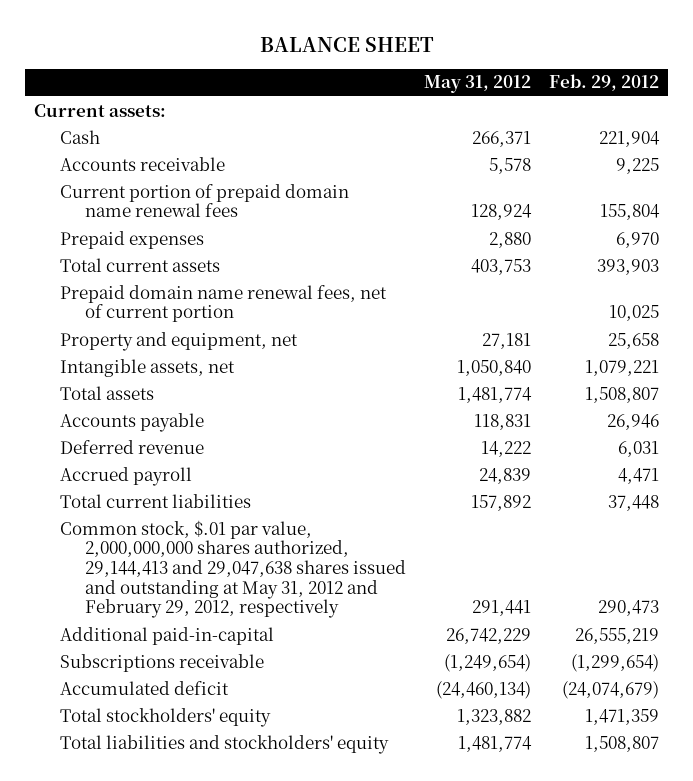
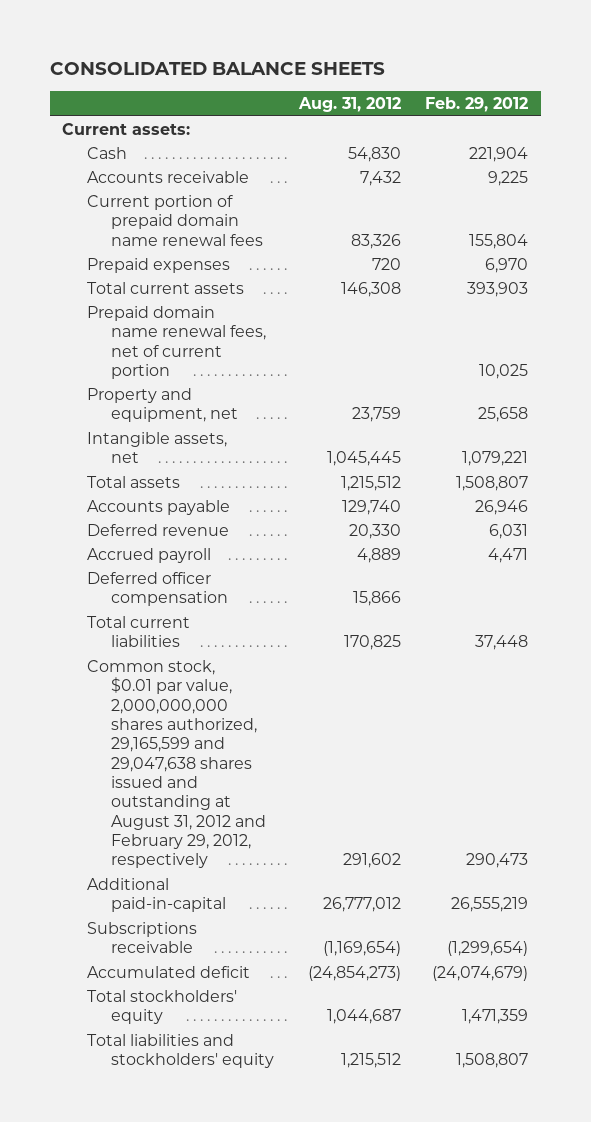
- BALANCE SHEET
+ CONSOLIDATED BALANCE SHEETS
- | May 31, 2012 | Feb. 29, 2012
+ | Aug. 31, 2012 | Feb. 29, 2012
+ Deferred officer compensation | 15,866 |
- Common stock, $.01 par value, 2,000,000,000 shares authorized, 29,144,413 and 29,047,638 shares issued and outstanding at May 31, 2012 and February 29, 2012, respectively | 291,441 | 290,473
+ Common stock, $0.01 par value, 2,000,000,000 shares authorized, 29,165,599 and 29,047,638 shares issued and outstanding at August 31, 2012 and February 29, 2012, respectively | 291,602 | 290,473

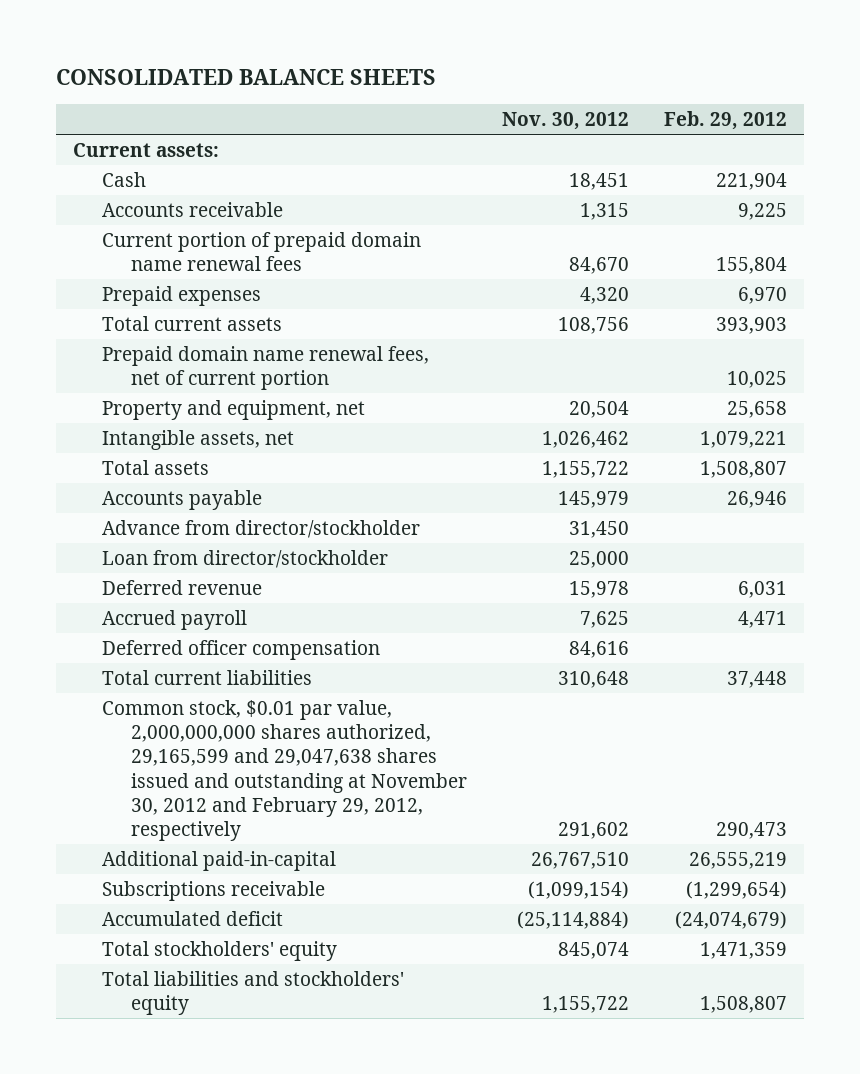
- | Aug. 31, 2012 | Feb. 29, 2012
+ | Nov. 30, 2012 | Feb. 29, 2012
+ Advance from director/stockholder | 31,450 |
+ Loan from director/stockholder | 25,000 |
- Common stock, $0.01 par value, 2,000,000,000 shares authorized, 29,165,599 and 29,047,638 shares issued and outstanding at August 31, 2012 and February 29, 2012, respectively | 291,602 | 290,473
+ Common stock, $0.01 par value, 2,000,000,000 shares authorized, 29,165,599 and 29,047,638 shares issued and outstanding at November 30, 2012 and February 29, 2012, respectively | 291,602 | 290,473

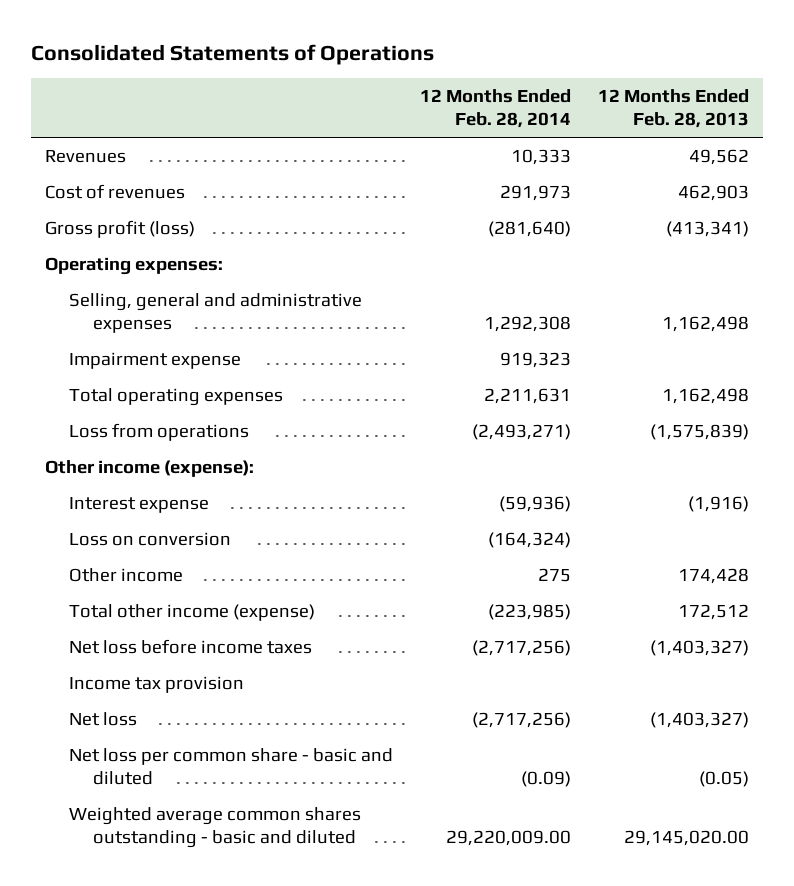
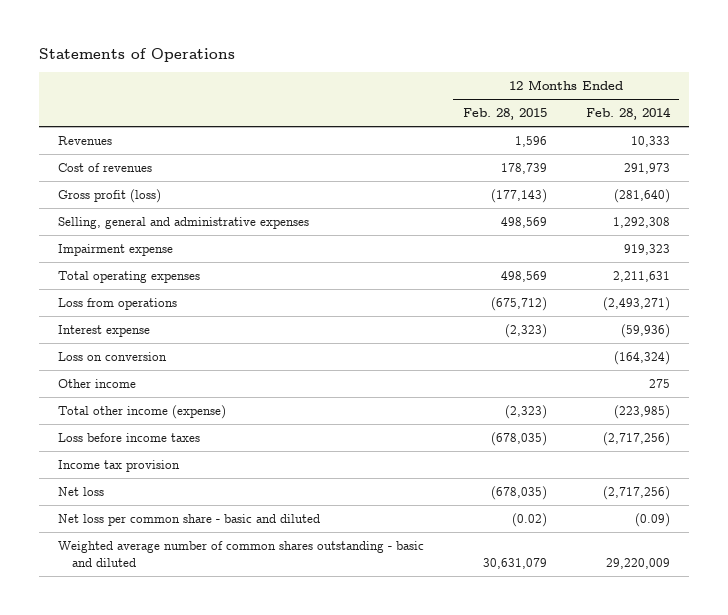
- Consolidated Statements of Operations
+ Statements of Operations
- | 12 Months Ended Feb. 28, 2014 | 12 Months Ended Feb. 28, 2013
+ | 12 Months Ended Feb. 28, 2015 | 12 Months Ended Feb. 28, 2014
- Operating expenses:
- Other income (expense):
- Net loss before income taxes | (2,717,256) | (1,403,327)
+ Loss before income taxes | (678,035) | (2,717,256)
- Weighted average common shares outstanding - basic and diluted | 29,220,009.00 | 29,145,020.00
+ Weighted average number of common shares outstanding - basic and diluted | 30,631,079 | 29,220,009

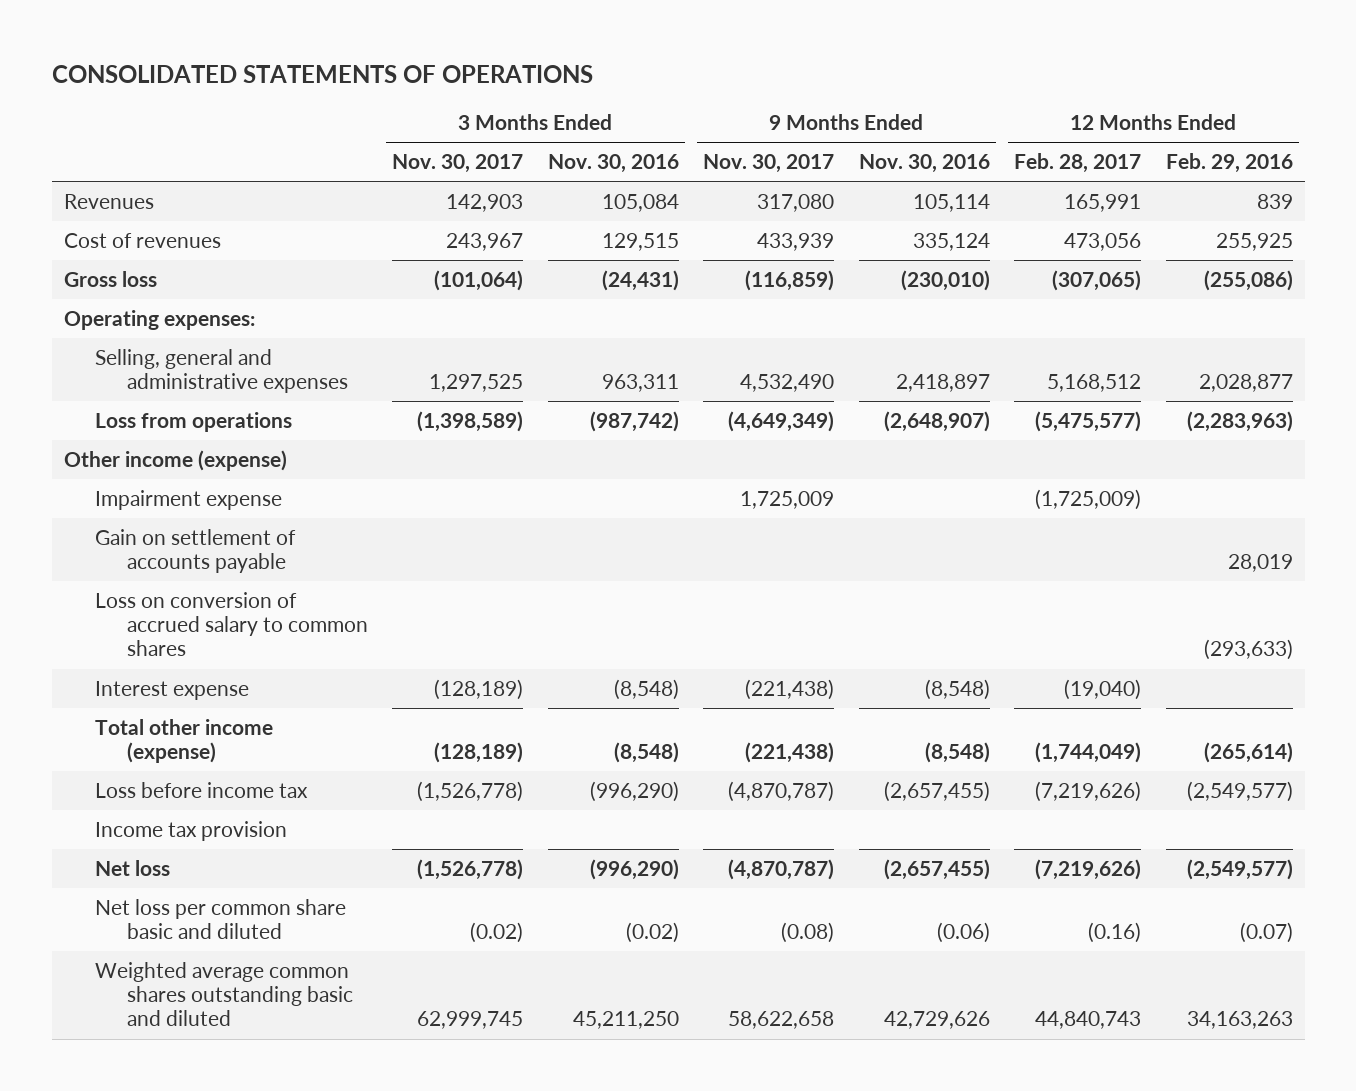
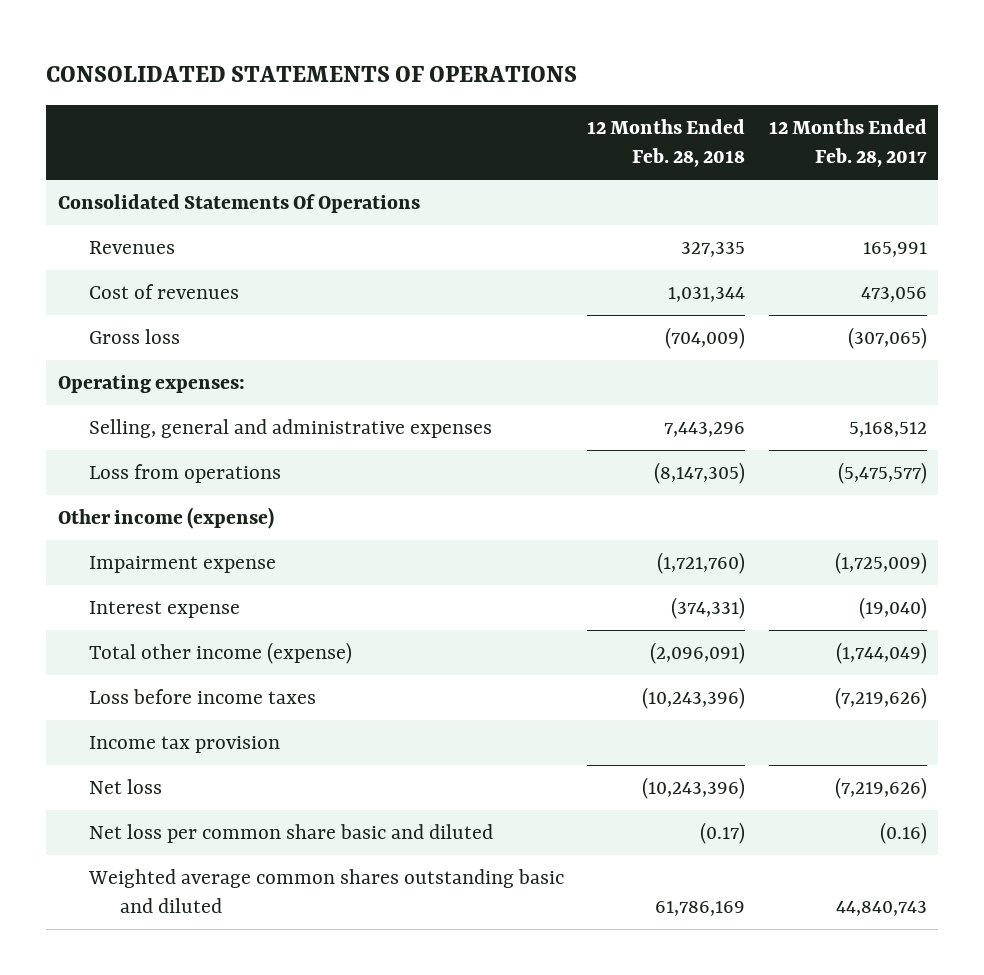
- | 3 Months Ended Nov. 30, 2017 | 3 Months Ended Nov. 30, 2016 | 9 Months Ended Nov. 30, 2017 | 9 Months Ended Nov. 30, 2016 | 12 Months Ended Feb. 28, 2017 | 12 Months Ended Feb. 29, 2016
+ | 12 Months Ended Feb. 28, 2018 | 12 Months Ended Feb. 28, 2017
+ Consolidated Statements Of Operations
- Gain on settlement of accounts payable | | | | | | 28,019
- Loss on conversion of accrued salary to common shares | | | | | | (293,633)
- Loss before income tax | (1,526,778) | (996,290) | (4,870,787) | (2,657,455) | (7,219,626) | (2,549,577)
+ Loss before income taxes | (10,243,396) | (7,219,626)

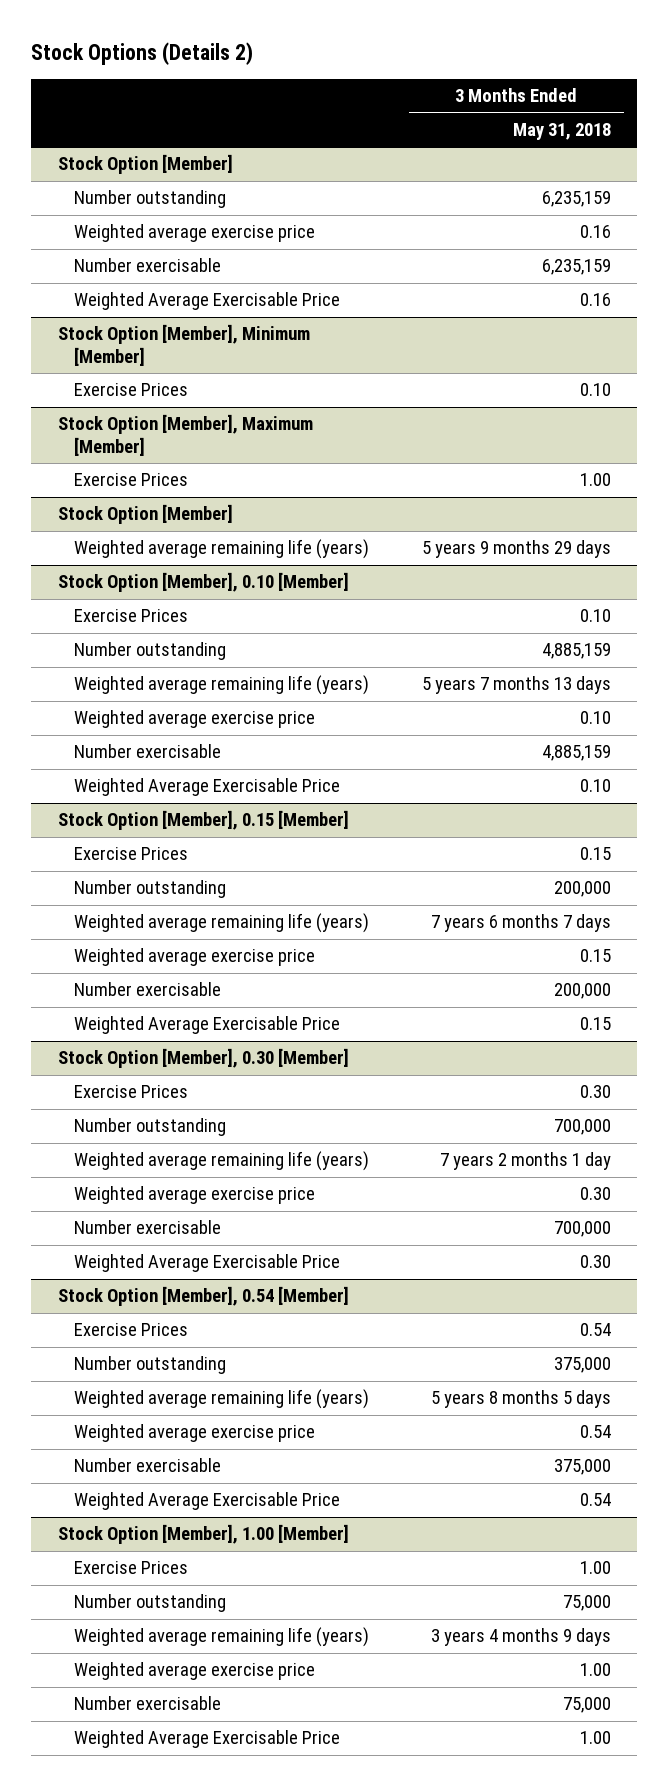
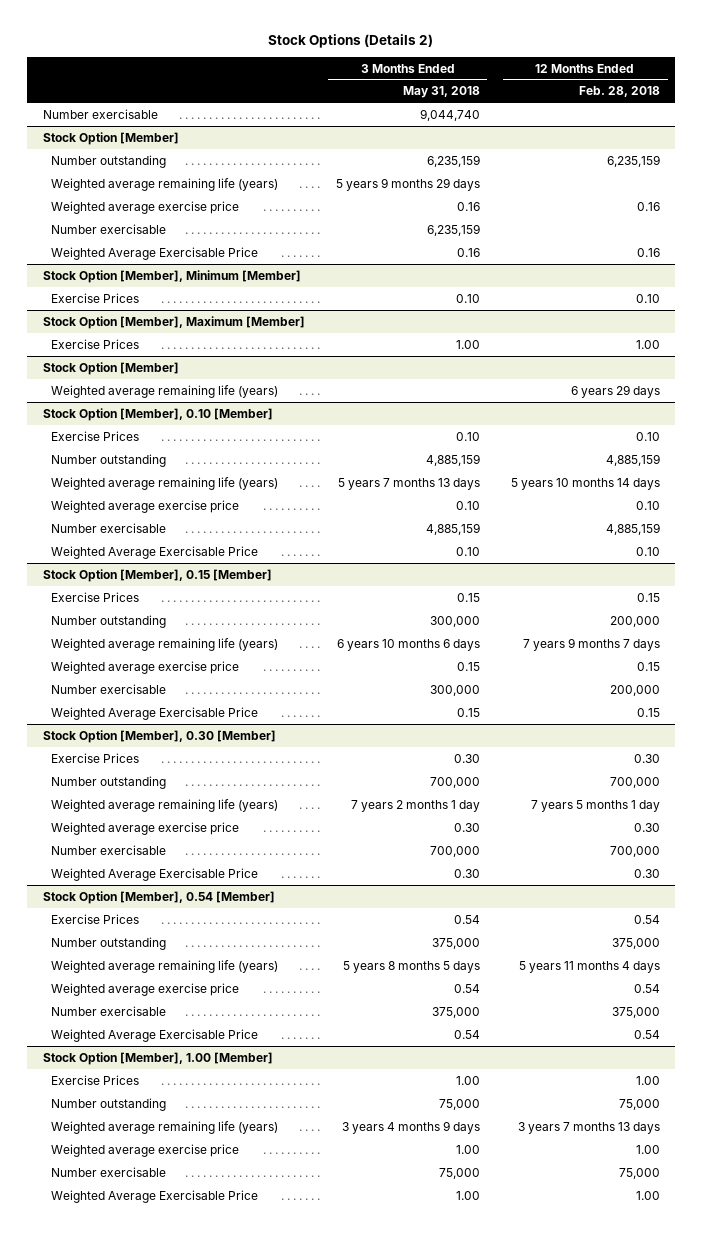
- | 3 Months Ended May 31, 2018
+ | 3 Months Ended May 31, 2018 | 12 Months Ended Feb. 28, 2018
+ Number exercisable | 9,044,740 |
@ Stock Option [Member]
moved up: Weighted average remaining life (years) | 5 years 9 months 29 days |
+ Weighted average remaining life (years) | | 6 years 29 days
@ Stock Option [Member], 0.15 [Member]
- Number outstanding | 200,000
- Weighted average remaining life (years) | 7 years 6 months 7 days
+ Number outstanding | 300,000 | 200,000
+ Weighted average remaining life (years) | 6 years 10 months 6 days | 7 years 9 months 7 days
- Number exercisable | 200,000
+ Number exercisable | 300,000 | 200,000

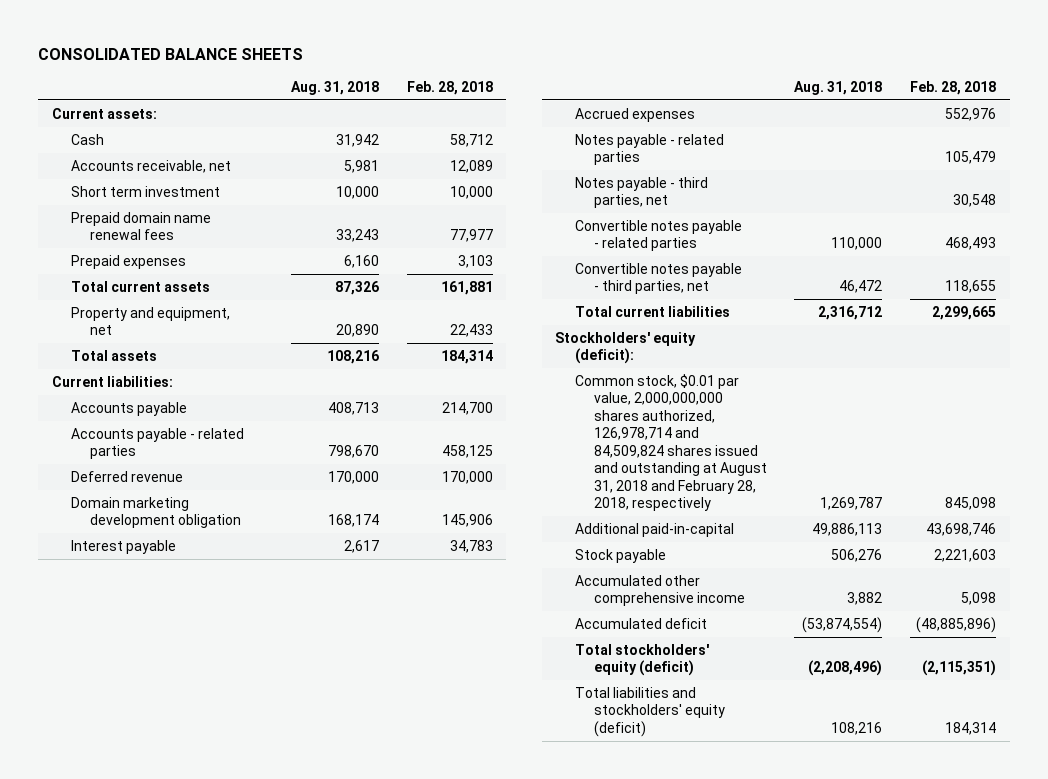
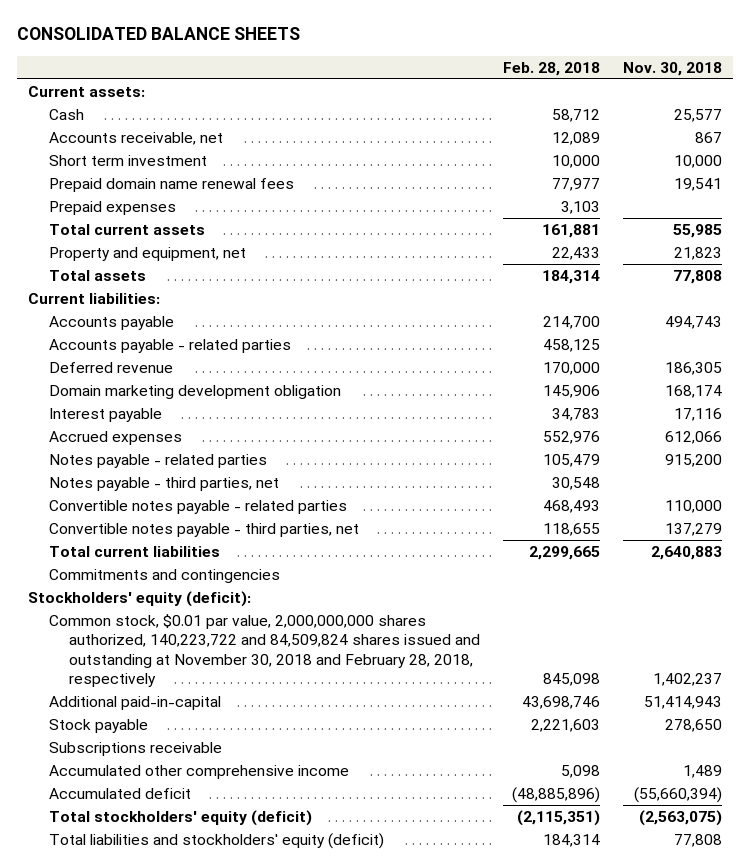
- | Aug. 31, 2018 | Feb. 28, 2018
+ | Feb. 28, 2018 | Nov. 30, 2018
+ Commitments and contingencies
- Common stock, $0.01 par value, 2,000,000,000 shares authorized, 126,978,714 and 84,509,824 shares issued and outstanding at August 31, 2018 and February 28, 2018, respectively | 1,269,787 | 845,098
+ Common stock, $0.01 par value, 2,000,000,000 shares authorized, 140,223,722 and 84,509,824 shares issued and outstanding at November 30, 2018 and February 28, 2018, respectively | 845,098 | 1,402,237
+ Subscriptions receivable

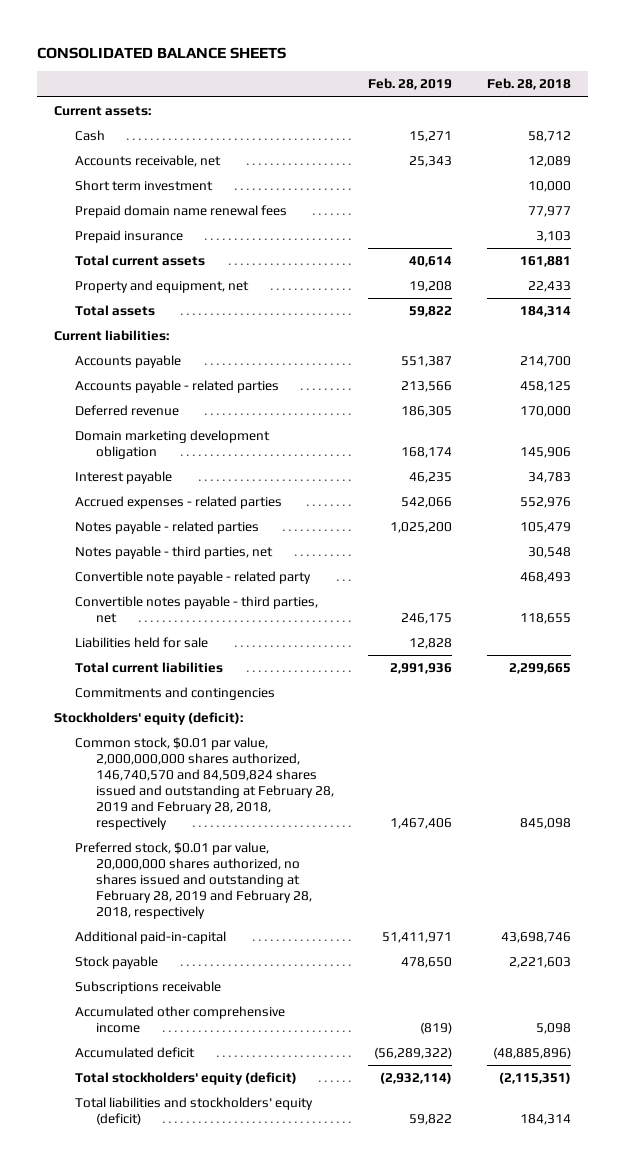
- | Feb. 28, 2018 | Nov. 30, 2018
+ | Feb. 28, 2019 | Feb. 28, 2018
- Prepaid expenses | 3,103 |
+ Prepaid insurance | | 3,103
- Accrued expenses | 552,976 | 612,066
+ Accrued expenses - related parties | 542,066 | 552,976
- Convertible notes payable - related parties | 468,493 | 110,000
+ Convertible note payable - related party | | 468,493
+ Liabilities held for sale | 12,828 |
- Common stock, $0.01 par value, 2,000,000,000 shares authorized, 140,223,722 and 84,509,824 shares issued and outstanding at November 30, 2018 and February 28, 2018, respectively | 845,098 | 1,402,237
+ Common stock, $0.01 par value, 2,000,000,000 shares authorized, 146,740,570 and 84,509,824 shares issued and outstanding at February 28, 2019 and February 28, 2018, respectively | 1,467,406 | 845,098
+ Preferred stock, $0.01 par value, 20,000,000 shares authorized, no shares issued and outstanding at February 28, 2019 and February 28, 2018, respectively

